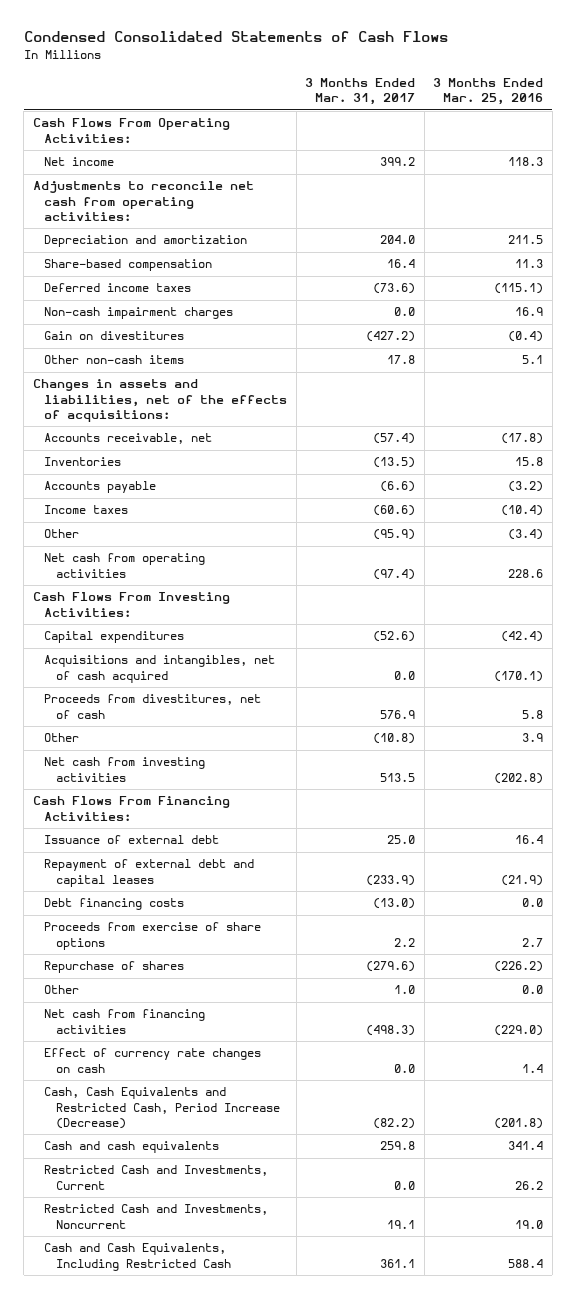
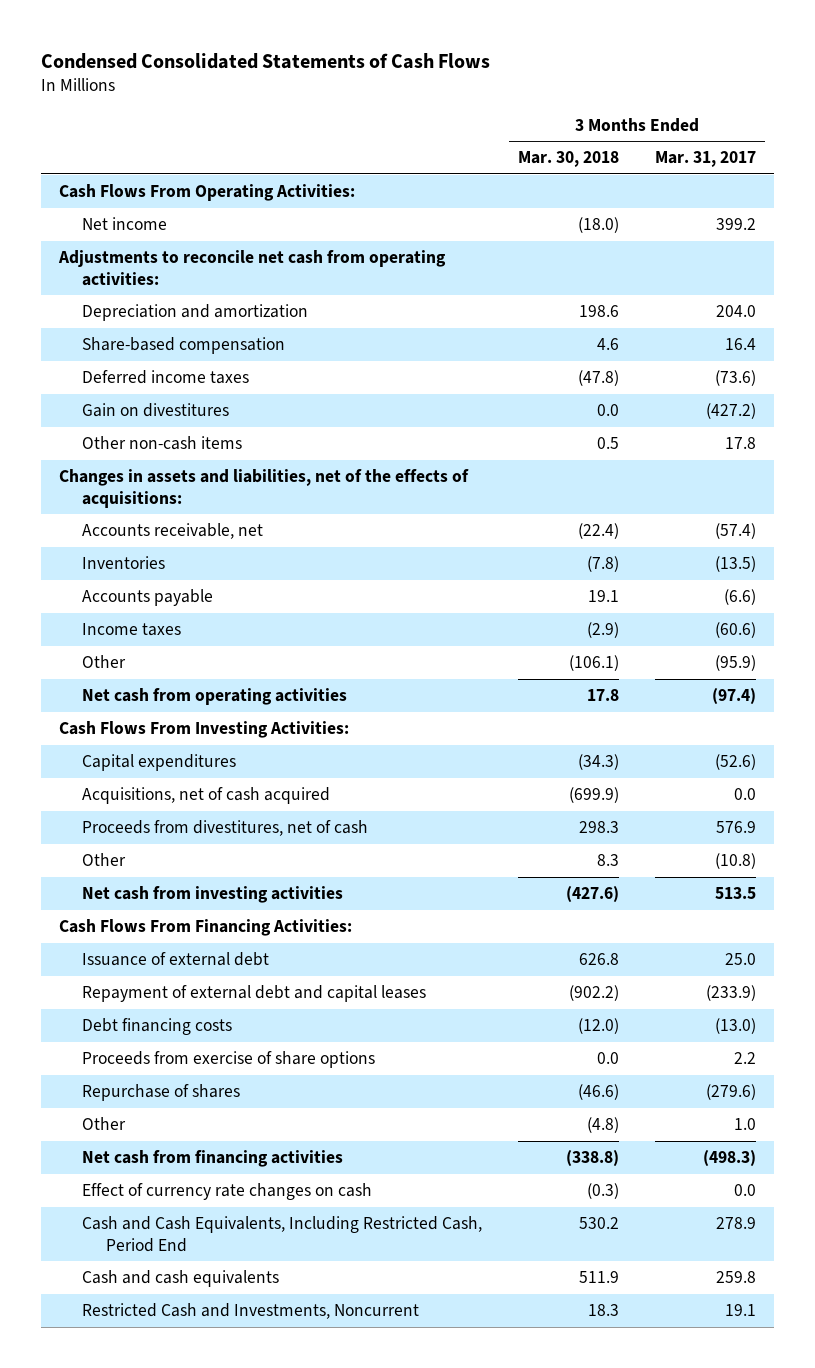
- | 3 Months Ended Mar. 31, 2017 | 3 Months Ended Mar. 25, 2016
+ | 3 Months Ended Mar. 30, 2018 | 3 Months Ended Mar. 31, 2017
- Non-cash impairment charges | 0.0 | 16.9
- Acquisitions and intangibles, net of cash acquired | 0.0 | (170.1)
+ Acquisitions, net of cash acquired | (699.9) | 0.0
- Cash, Cash Equivalents and Restricted Cash, Period Increase (Decrease) | (82.2) | (201.8)
+ Cash and Cash Equivalents, Including Restricted Cash, Period End | 530.2 | 278.9
- Restricted Cash and Investments, Current | 0.0 | 26.2
- Cash and Cash Equivalents, Including Restricted Cash | 361.1 | 588.4

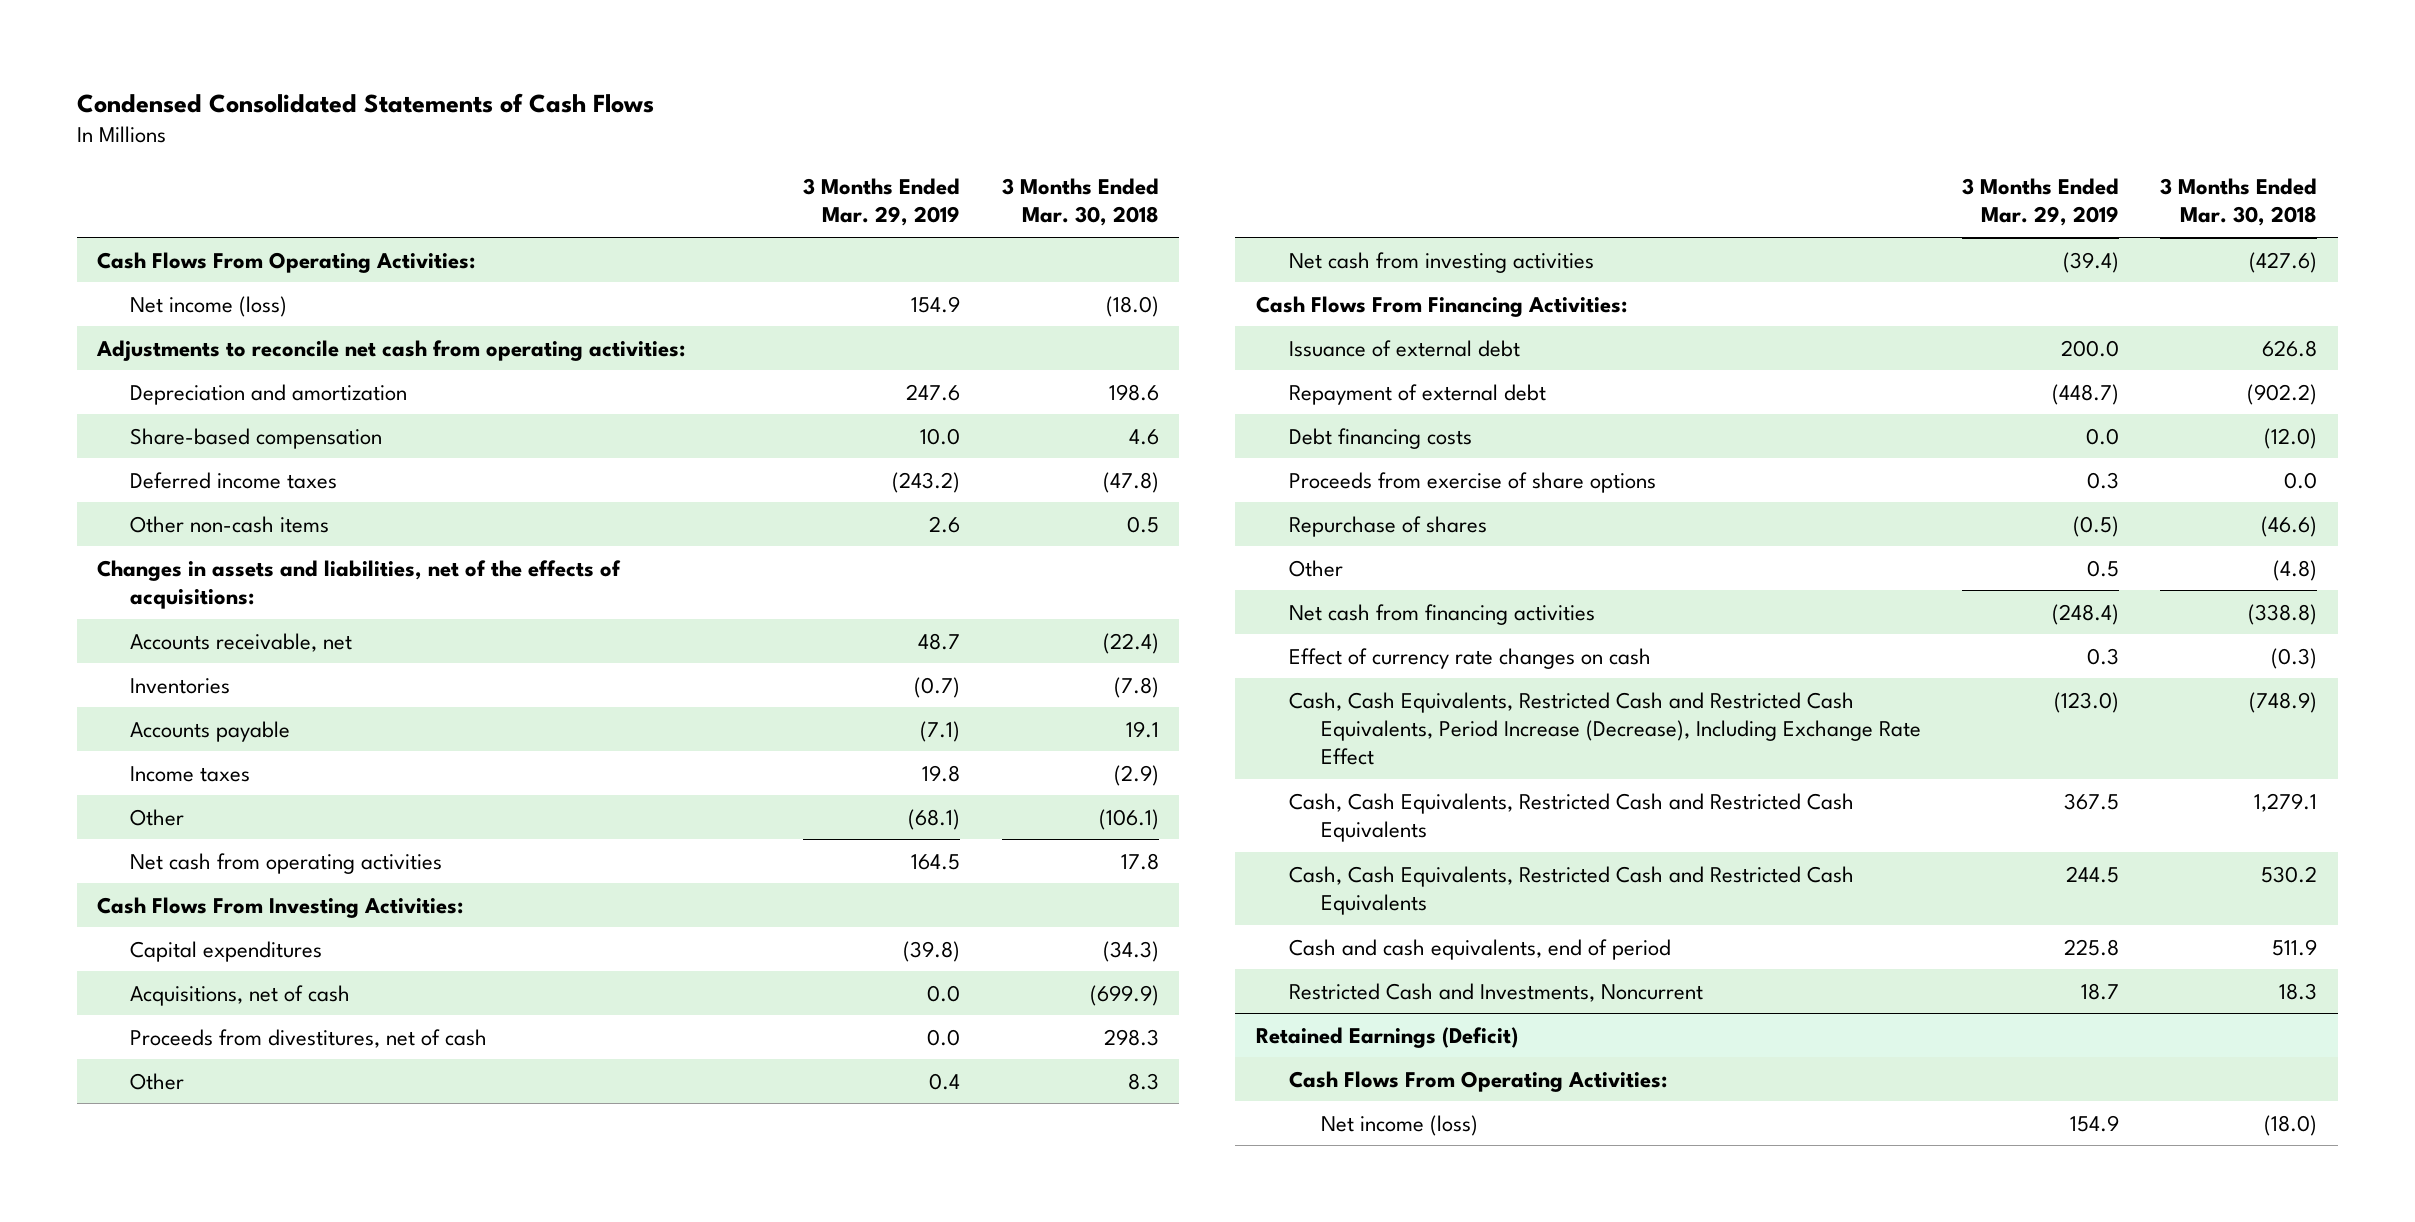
- | 3 Months Ended Mar. 30, 2018 | 3 Months Ended Mar. 31, 2017
+ | 3 Months Ended Mar. 29, 2019 | 3 Months Ended Mar. 30, 2018
- Net income | (18.0) | 399.2
+ Net income (loss) | 154.9 | (18.0)
- Gain on divestitures | 0.0 | (427.2)
- Acquisitions, net of cash acquired | (699.9) | 0.0
+ Acquisitions, net of cash | 0.0 | (699.9)
- Repayment of external debt and capital leases | (902.2) | (233.9)
+ Repayment of external debt | (448.7) | (902.2)
- Cash and Cash Equivalents, Including Restricted Cash, Period End | 530.2 | 278.9
- Cash and cash equivalents | 511.9 | 259.8
+ Cash, Cash Equivalents, Restricted Cash and Restricted Cash Equivalents, Period Increase (Decrease), Including Exchange Rate Effect | (123.0) | (748.9)
+ Cash, Cash Equivalents, Restricted Cash and Restricted Cash Equivalents | 367.5 | 1,279.1
+ Cash, Cash Equivalents, Restricted Cash and Restricted Cash Equivalents | 244.5 | 530.2
+ Cash and cash equivalents, end of period | 225.8 | 511.9
+ Retained Earnings (Deficit)
+ Cash Flows From Operating Activities:
+ Net income (loss) | 154.9 | (18.0)

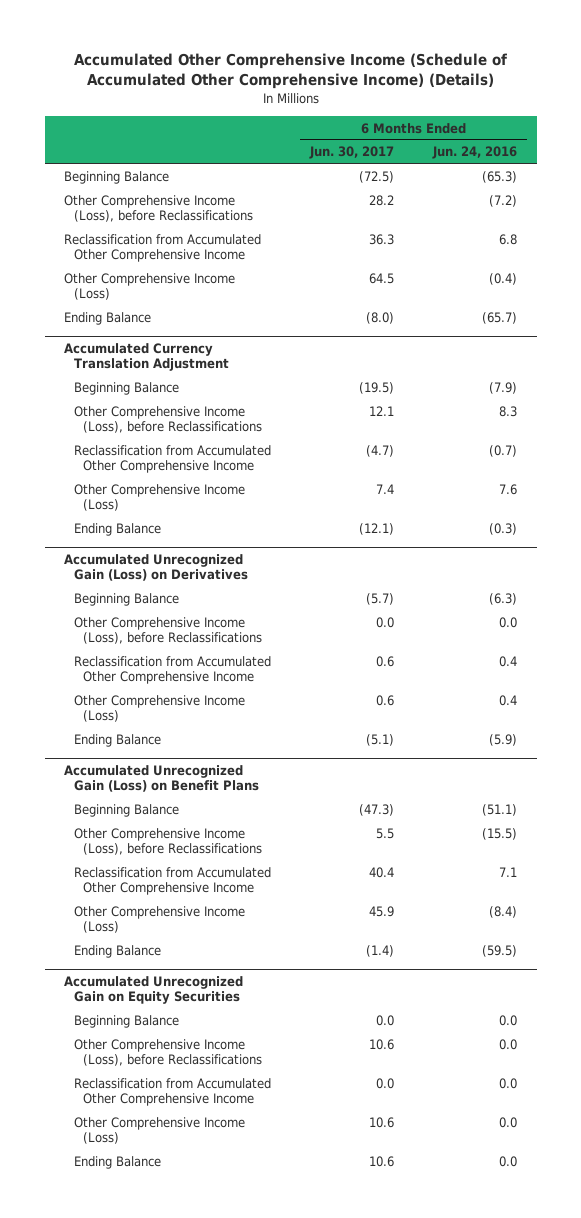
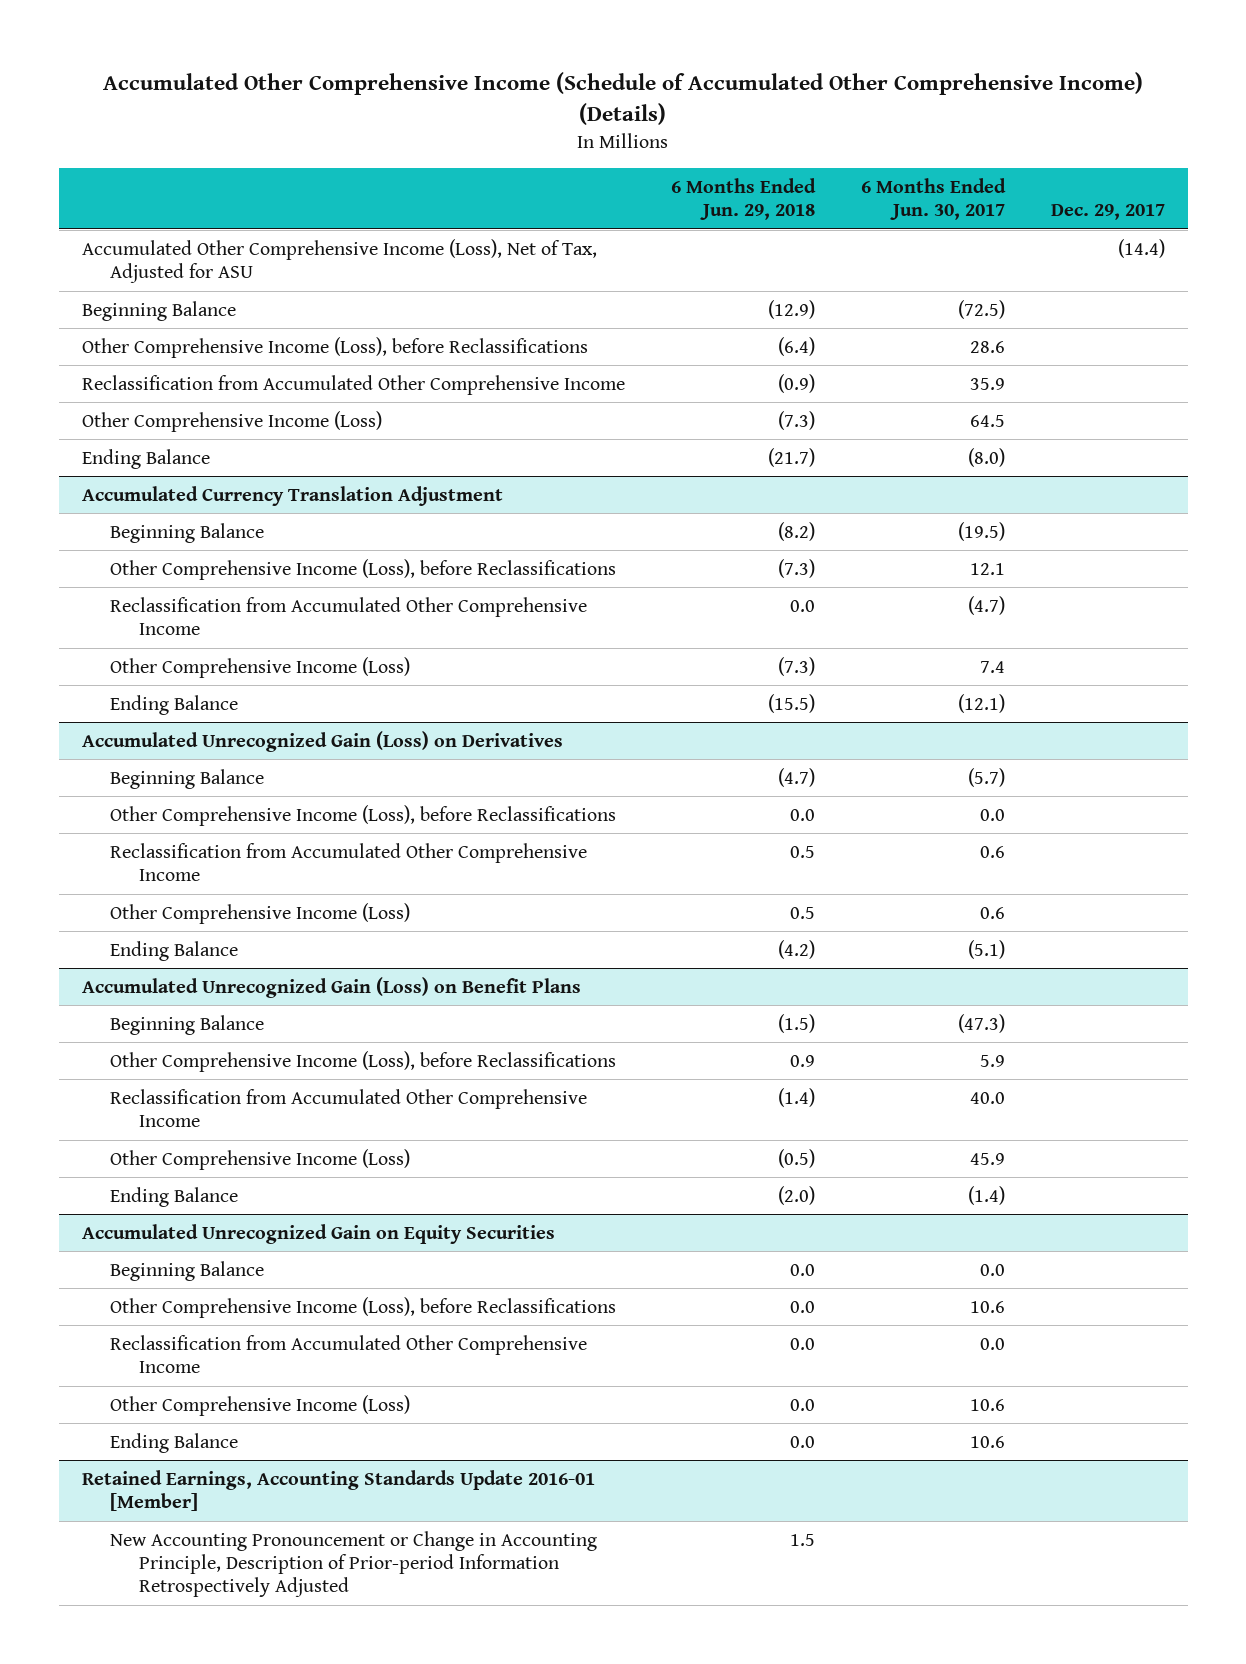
- | 6 Months Ended Jun. 30, 2017 | 6 Months Ended Jun. 24, 2016
+ | 6 Months Ended Jun. 29, 2018 | 6 Months Ended Jun. 30, 2017 | Dec. 29, 2017
+ Accumulated Other Comprehensive Income (Loss), Net of Tax, Adjusted for ASU | | | (14.4)
- Other Comprehensive Income (Loss), before Reclassifications | 28.2 | (7.2)
- Reclassification from Accumulated Other Comprehensive Income | 36.3 | 6.8
+ Other Comprehensive Income (Loss), before Reclassifications | (6.4) | 28.6 |
+ Reclassification from Accumulated Other Comprehensive Income | (0.9) | 35.9 |
@ Accumulated Unrecognized Gain (Loss) on Benefit Plans
- Other Comprehensive Income (Loss), before Reclassifications | 5.5 | (15.5)
- Reclassification from Accumulated Other Comprehensive Income | 40.4 | 7.1
+ Other Comprehensive Income (Loss), before Reclassifications | 0.9 | 5.9 |
+ Reclassification from Accumulated Other Comprehensive Income | (1.4) | 40.0 |
+ Retained Earnings, Accounting Standards Update 2016-01 [Member]
+ New Accounting Pronouncement or Change in Accounting Principle, Description of Prior-period Information Retrospectively Adjusted | 1.5 | |

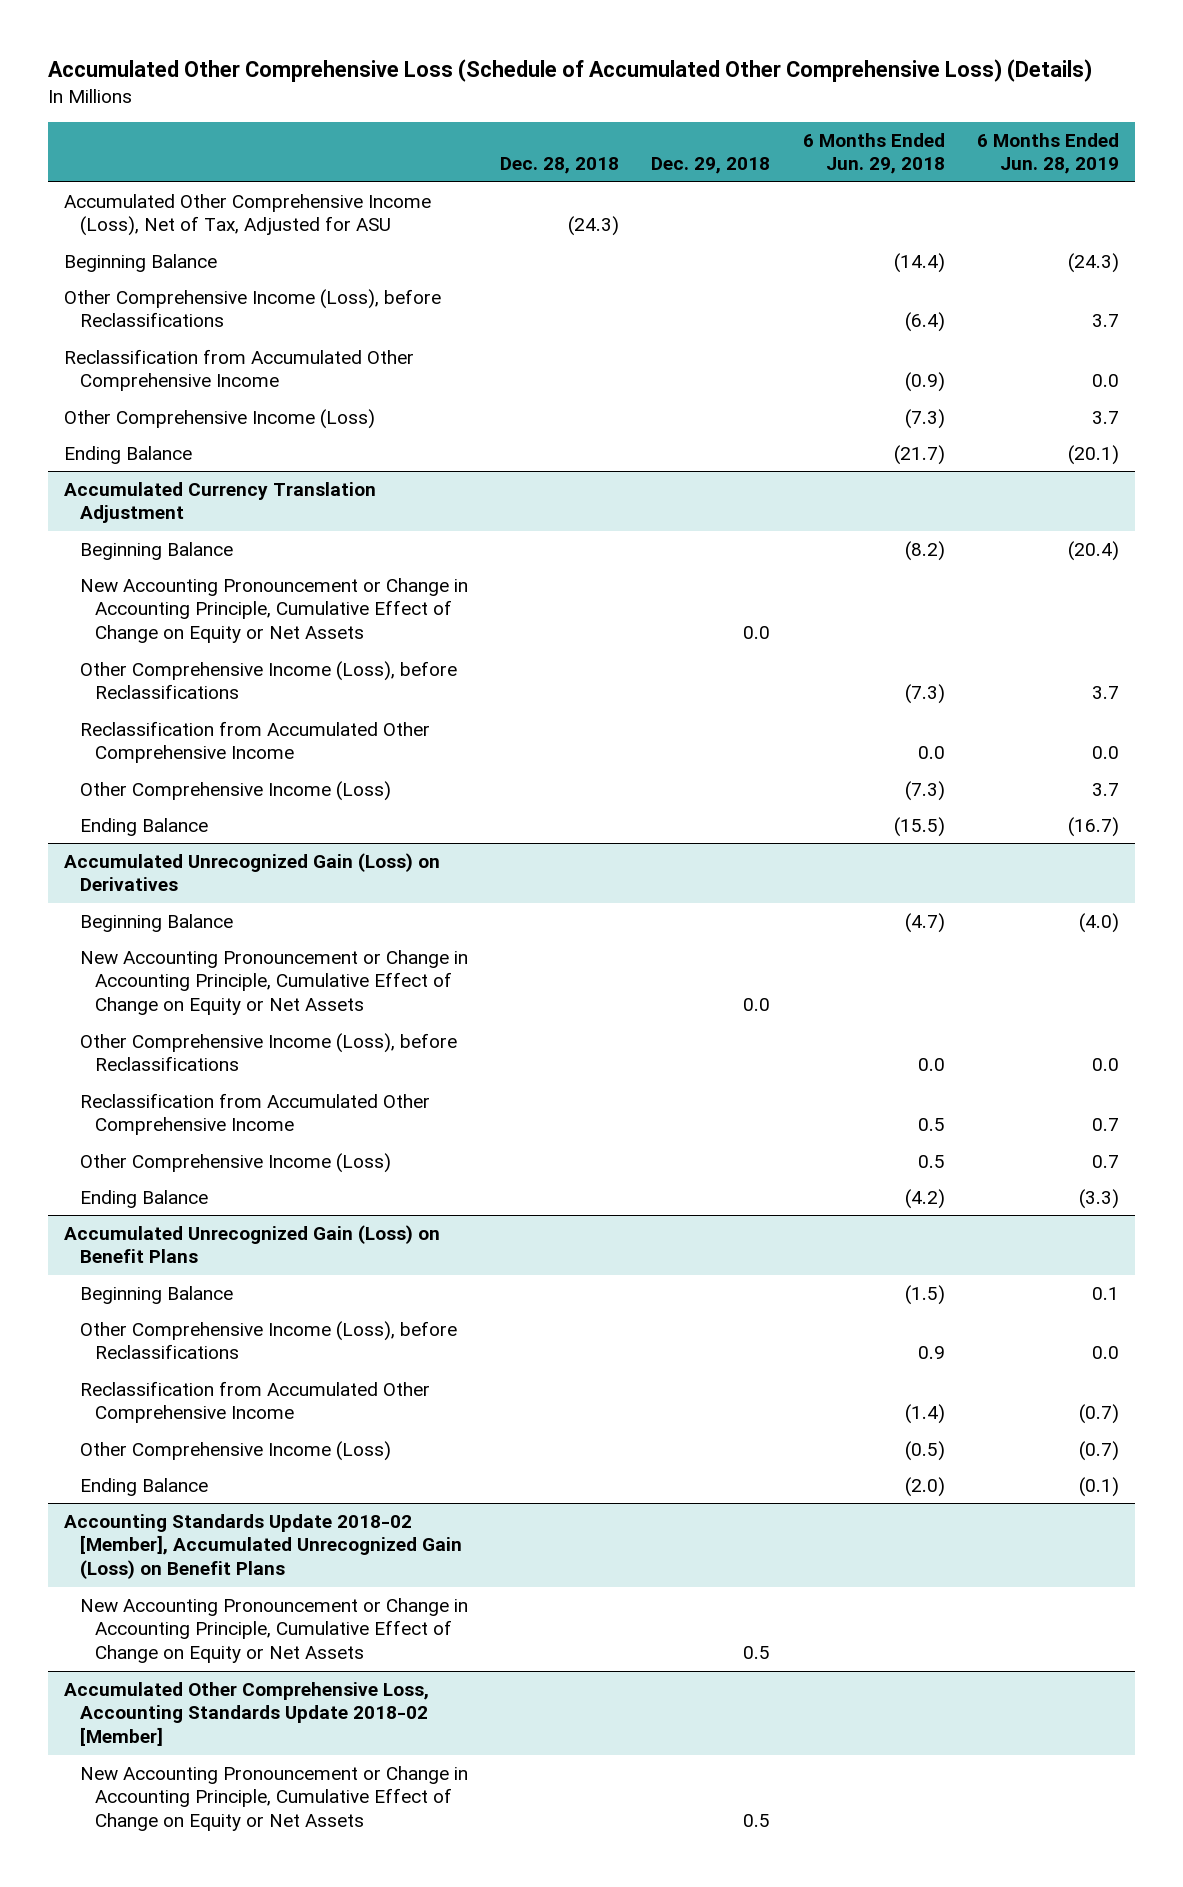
- Accumulated Other Comprehensive Income (Schedule of Accumulated Other Comprehensive Income) (Details)
+ Accumulated Other Comprehensive Loss (Schedule of Accumulated Other Comprehensive Loss) (Details)
- | 6 Months Ended Jun. 29, 2018 | 6 Months Ended Jun. 30, 2017 | Dec. 29, 2017
+ | Dec. 28, 2018 | Dec. 29, 2018 | 6 Months Ended Jun. 29, 2018 | 6 Months Ended Jun. 28, 2019
- Beginning Balance | (12.9) | (72.5) |
+ Beginning Balance | | | (14.4) | (24.3)
@ Accumulated Currency Translation Adjustment
+ New Accounting Pronouncement or Change in Accounting Principle, Cumulative Effect of Change on Equity or Net Assets | | 0.0 | |
@ Accumulated Unrecognized Gain (Loss) on Derivatives
+ New Accounting Pronouncement or Change in Accounting Principle, Cumulative Effect of Change on Equity or Net Assets | | 0.0 | |
- Accumulated Unrecognized Gain on Equity Securities
- Beginning Balance | 0.0 | 0.0 |
- Other Comprehensive Income (Loss), before Reclassifications | 0.0 | 10.6 |
- Reclassification from Accumulated Other Comprehensive Income | 0.0 | 0.0 |
- Other Comprehensive Income (Loss) | 0.0 | 10.6 |
- Ending Balance | 0.0 | 10.6 |
- Retained Earnings, Accounting Standards Update 2016-01 [Member]
- New Accounting Pronouncement or Change in Accounting Principle, Description of Prior-period Information Retrospectively Adjusted | 1.5 | |
+ Accounting Standards Update 2018-02 [Member], Accumulated Unrecognized Gain (Loss) on Benefit Plans
+ New Accounting Pronouncement or Change in Accounting Principle, Cumulative Effect of Change on Equity or Net Assets | | 0.5 | |
+ Accumulated Other Comprehensive Loss, Accounting Standards Update 2018-02 [Member]
+ New Accounting Pronouncement or Change in Accounting Principle, Cumulative Effect of Change on Equity or Net Assets | | 0.5 | |

